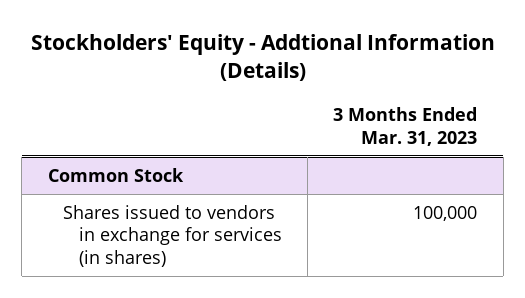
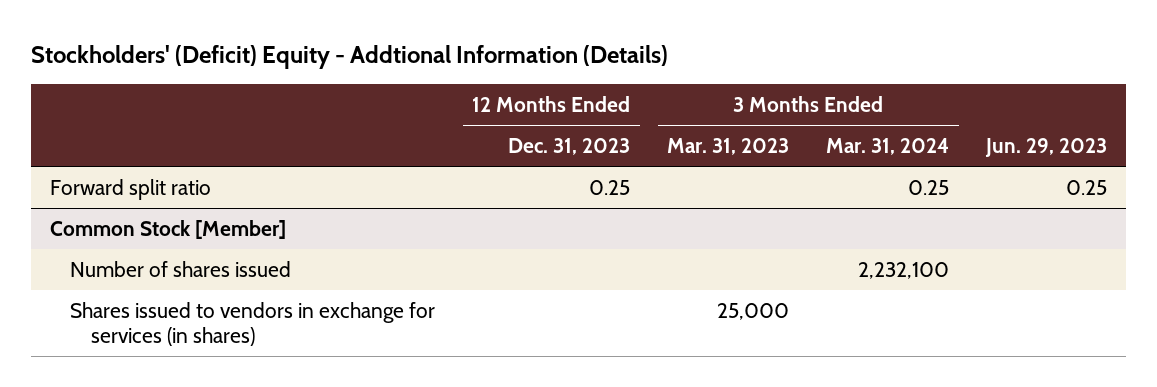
- Stockholders' Equity - Addtional Information (Details)
+ Stockholders' (Deficit) Equity - Addtional Information (Details)
- | 3 Months Ended Mar. 31, 2023
+ | 12 Months Ended Dec. 31, 2023 | 3 Months Ended Mar. 31, 2023 | 3 Months Ended Mar. 31, 2024 | Jun. 29, 2023
- Common Stock
- Shares issued to vendors in exchange for services (in shares) | 100,000
+ Forward split ratio | 0.25 | | 0.25 | 0.25
+ Common Stock [Member]
+ Number of shares issued | | | 2,232,100 |
+ Shares issued to vendors in exchange for services (in shares) | | 25,000 | |

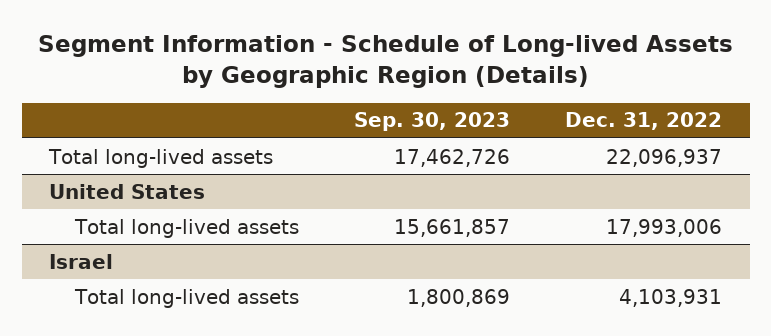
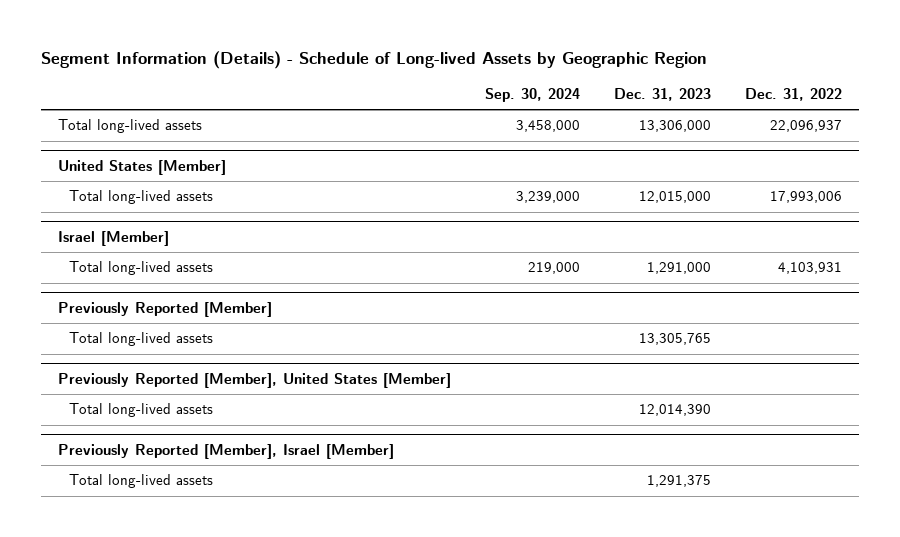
- Segment Information - Schedule of Long-lived Assets by Geographic Region (Details)
+ Segment Information (Details) - Schedule of Long-lived Assets by Geographic Region
- | Sep. 30, 2023 | Dec. 31, 2022
+ | Sep. 30, 2024 | Dec. 31, 2023 | Dec. 31, 2022
- United States
+ United States [Member]
- Israel
+ Israel [Member]
+ Previously Reported [Member]
+ Total long-lived assets | | 13,305,765 |
+ Previously Reported [Member], United States [Member]
+ Total long-lived assets | | 12,014,390 |
+ Previously Reported [Member], Israel [Member]
+ Total long-lived assets | | 1,291,375 |

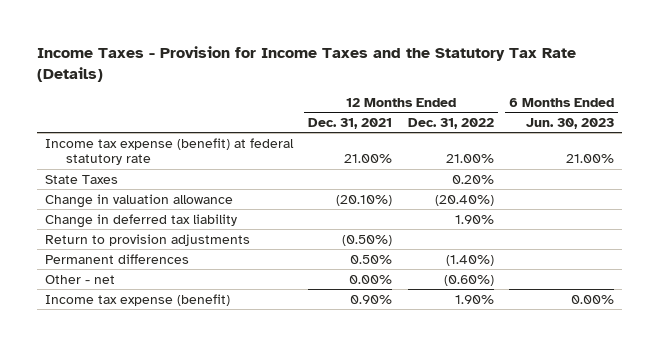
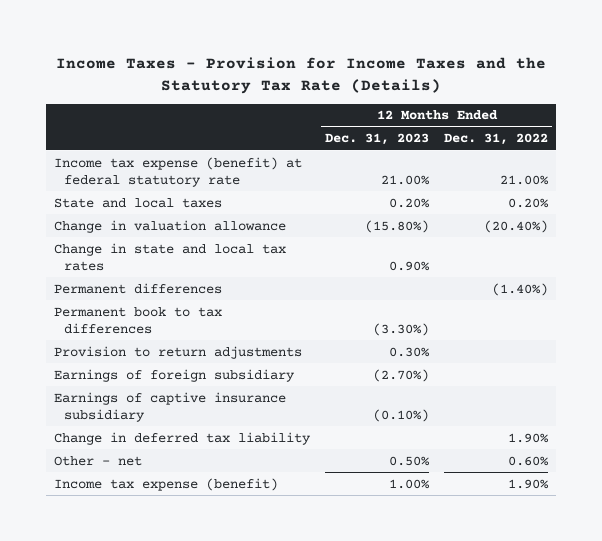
- | 12 Months Ended Dec. 31, 2021 | 12 Months Ended Dec. 31, 2022 | 6 Months Ended Jun. 30, 2023
+ | 12 Months Ended Dec. 31, 2023 | 12 Months Ended Dec. 31, 2022
- State Taxes | | 0.20% |
+ State and local taxes | 0.20% | 0.20%
- Return to provision adjustments | (0.50%) | |
+ Change in state and local tax rates | 0.90% |
- Other - net | 0.00% | (0.60%) |
+ Permanent book to tax differences | (3.30%) |
+ Provision to return adjustments | 0.30% |
+ Earnings of foreign subsidiary | (2.70%) |
+ Earnings of captive insurance subsidiary | (0.10%) |
moved down: Change in deferred tax liability | | 1.90%
+ Other - net | 0.50% | 0.60%

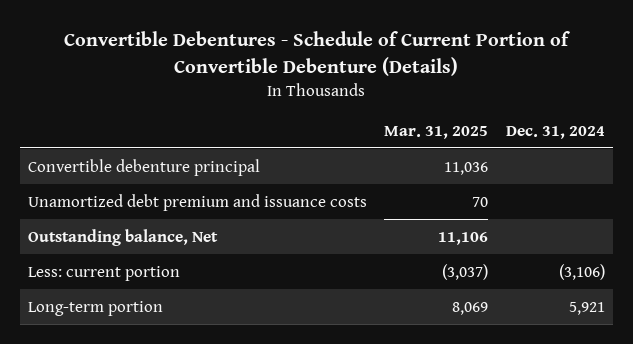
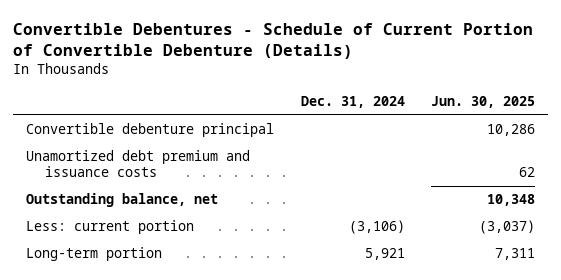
- | Mar. 31, 2025 | Dec. 31, 2024
+ | Dec. 31, 2024 | Jun. 30, 2025
- Outstanding balance, Net | 11,106 |
+ Outstanding balance, net | | 10,348

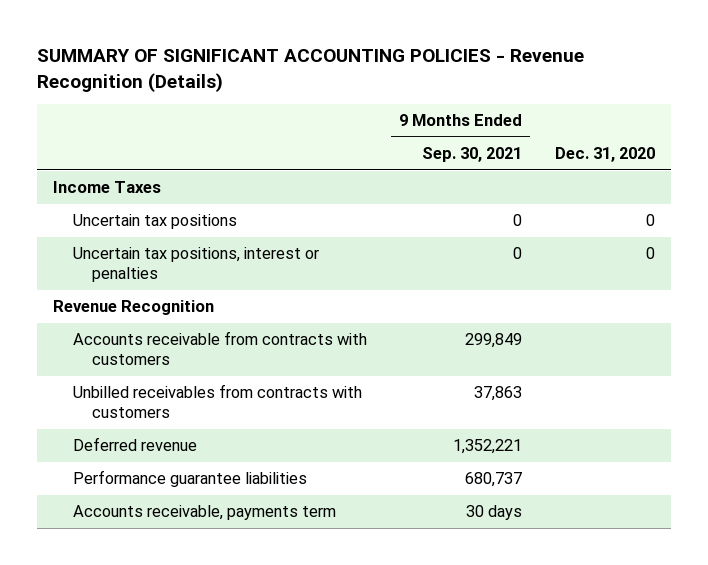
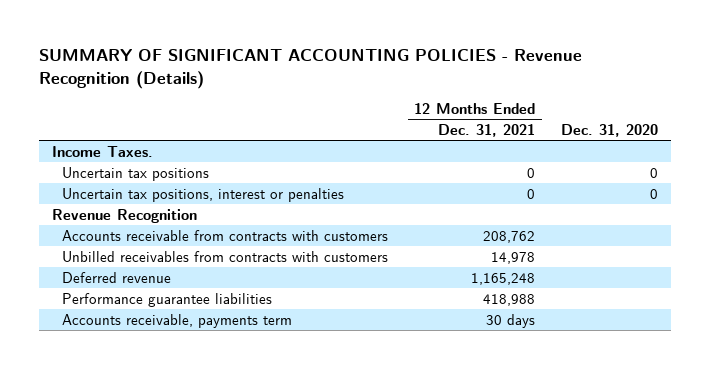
- | 9 Months Ended Sep. 30, 2021 | Dec. 31, 2020
+ | 12 Months Ended Dec. 31, 2021 | Dec. 31, 2020
- Income Taxes
+ Income Taxes.

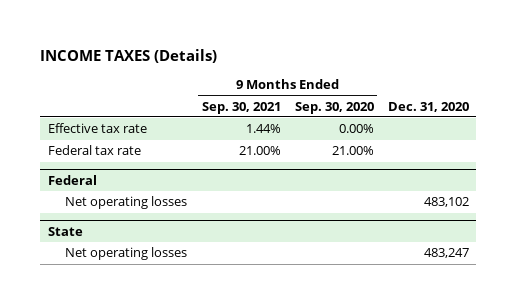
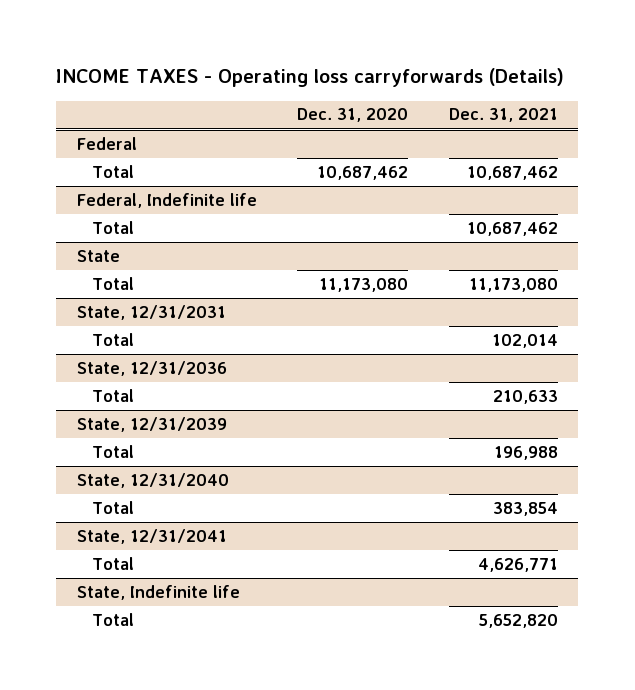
- INCOME TAXES (Details)
+ INCOME TAXES - Operating loss carryforwards (Details)
- | 9 Months Ended Sep. 30, 2021 | 9 Months Ended Sep. 30, 2020 | Dec. 31, 2020
+ | Dec. 31, 2020 | Dec. 31, 2021
- Effective tax rate | 1.44% | 0.00% |
- Federal tax rate | 21.00% | 21.00% |
@ Federal
- Net operating losses | | | 483,102
+ Total | 10,687,462 | 10,687,462
+ Federal, Indefinite life
+ Total | | 10,687,462
@ State
- Net operating losses | | | 483,247
+ Total | 11,173,080 | 11,173,080
+ State, 12/31/2031
+ Total | | 102,014
+ State, 12/31/2036
+ Total | | 210,633
+ State, 12/31/2039
+ Total | | 196,988
+ State, 12/31/2040
+ Total | | 383,854
+ State, 12/31/2041
+ Total | | 4,626,771
+ State, Indefinite life
+ Total | | 5,652,820

